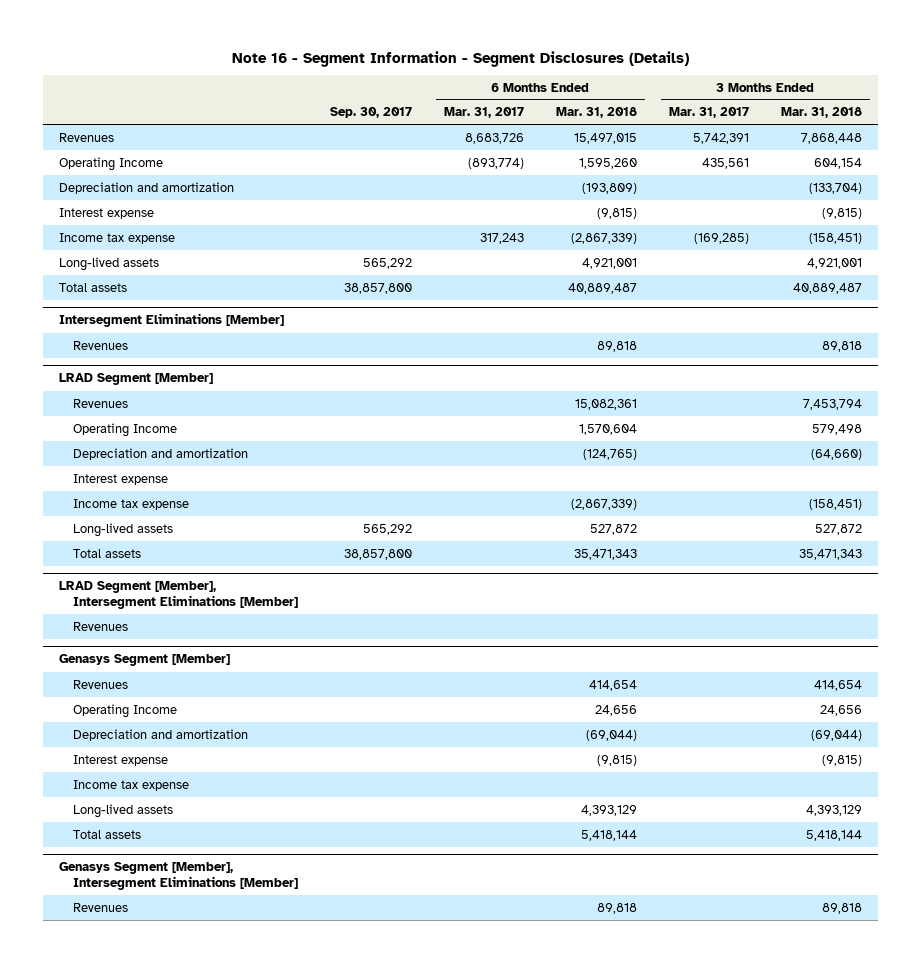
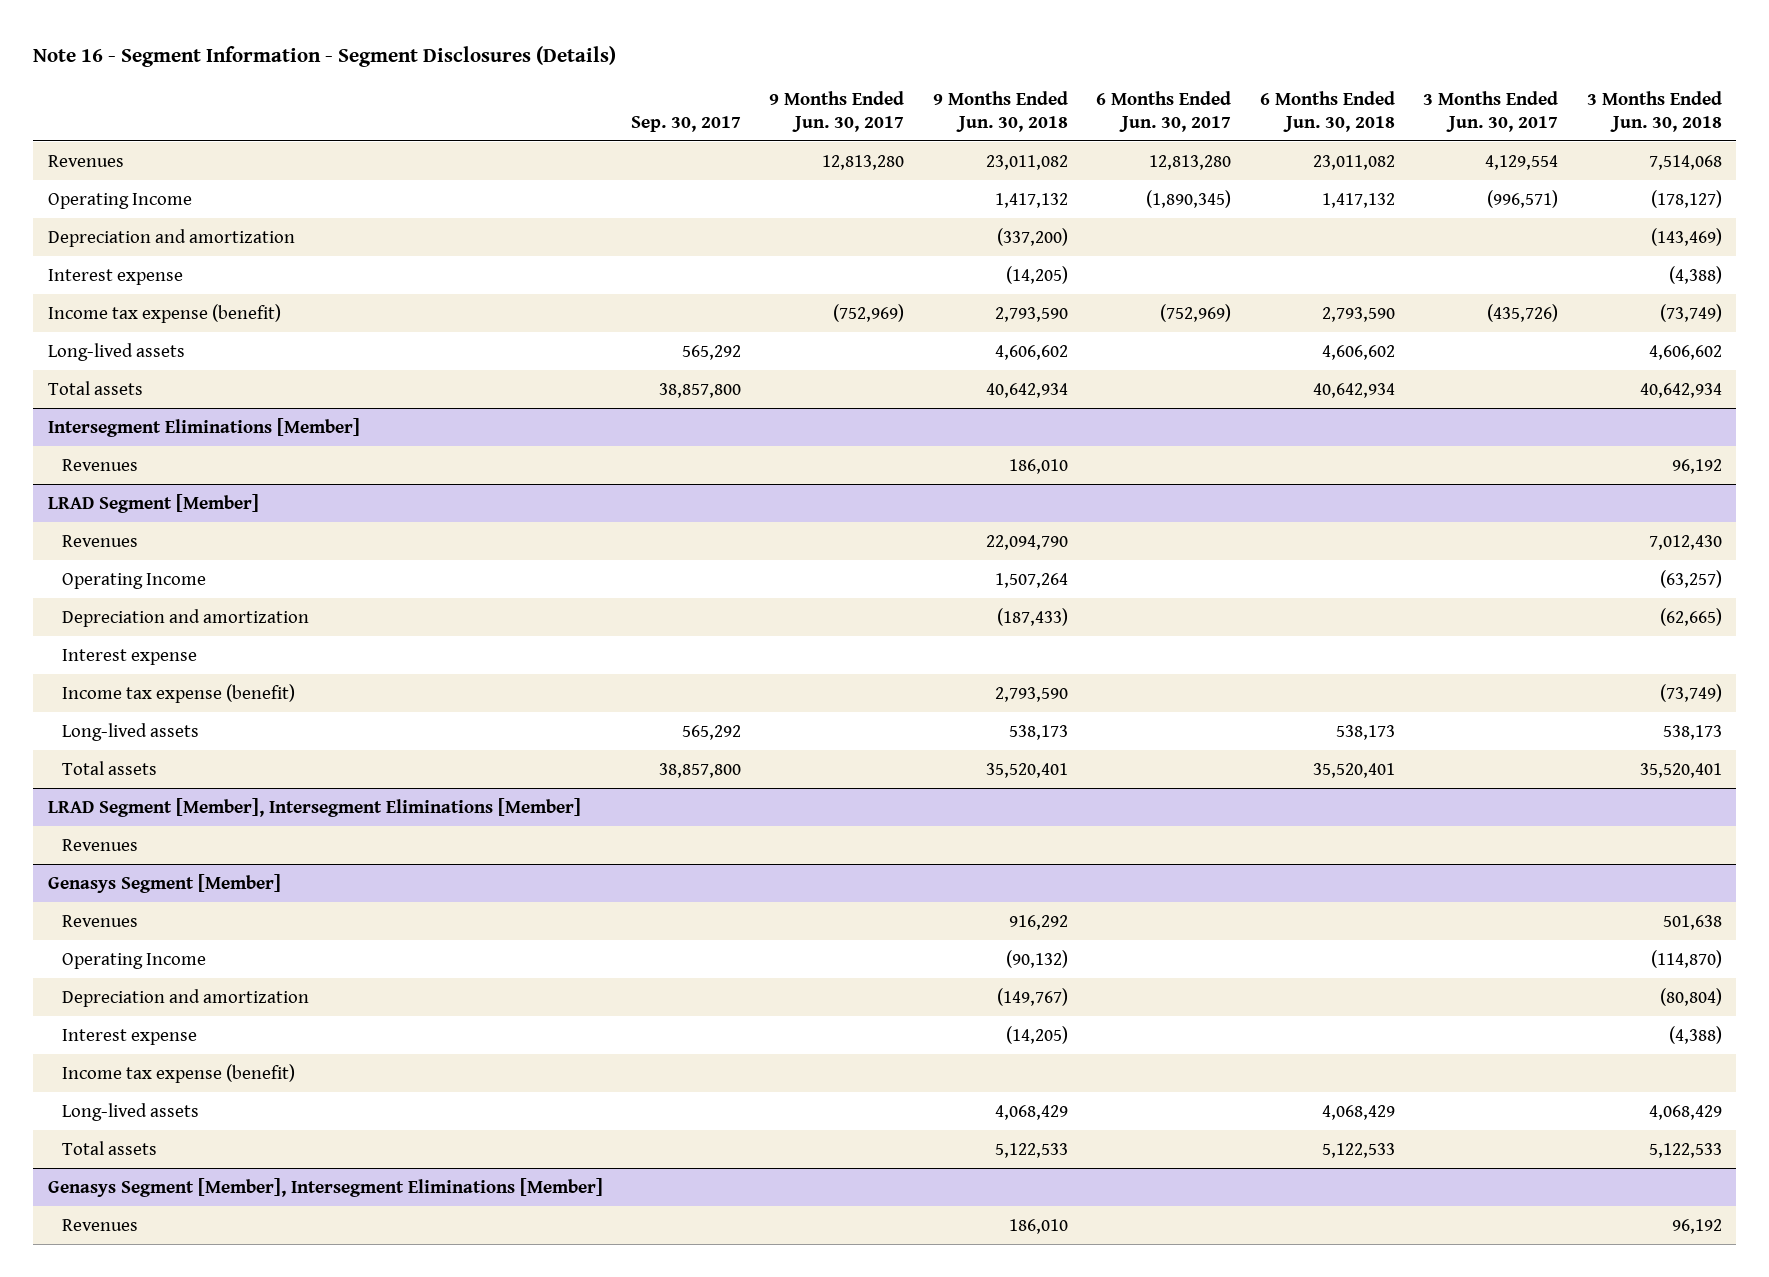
- | Sep. 30, 2017 | 6 Months Ended Mar. 31, 2017 | 6 Months Ended Mar. 31, 2018 | 3 Months Ended Mar. 31, 2017 | 3 Months Ended Mar. 31, 2018
+ | Sep. 30, 2017 | 9 Months Ended Jun. 30, 2017 | 9 Months Ended Jun. 30, 2018 | 6 Months Ended Jun. 30, 2017 | 6 Months Ended Jun. 30, 2018 | 3 Months Ended Jun. 30, 2017 | 3 Months Ended Jun. 30, 2018
- Income tax expense | | 317,243 | (2,867,339) | (169,285) | (158,451)
+ Income tax expense (benefit) | | (752,969) | 2,793,590 | (752,969) | 2,793,590 | (435,726) | (73,749)
@ LRAD Segment [Member]
- Income tax expense | | | (2,867,339) | | (158,451)
+ Income tax expense (benefit) | | | 2,793,590 | | | | (73,749)
@ Genasys Segment [Member]
- Income tax expense
+ Income tax expense (benefit)

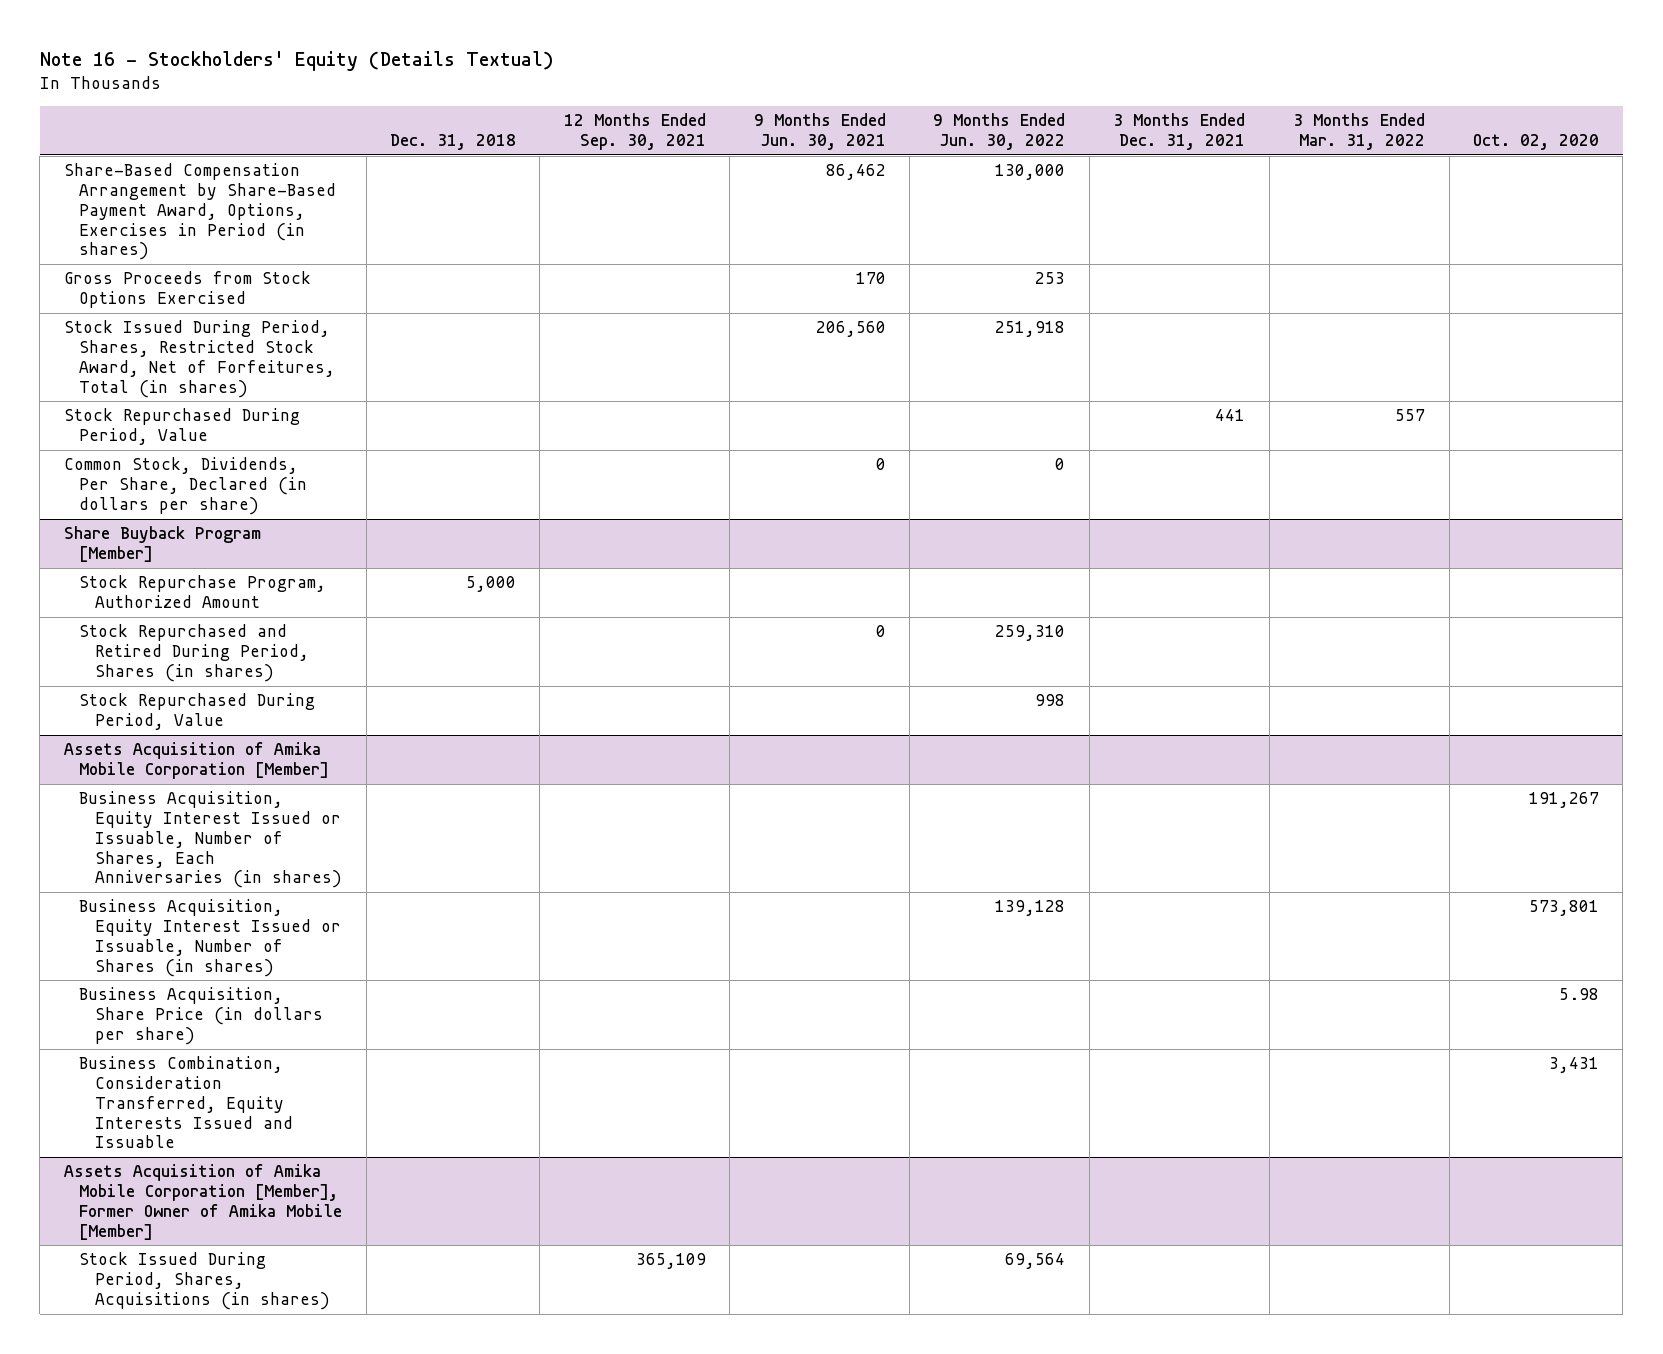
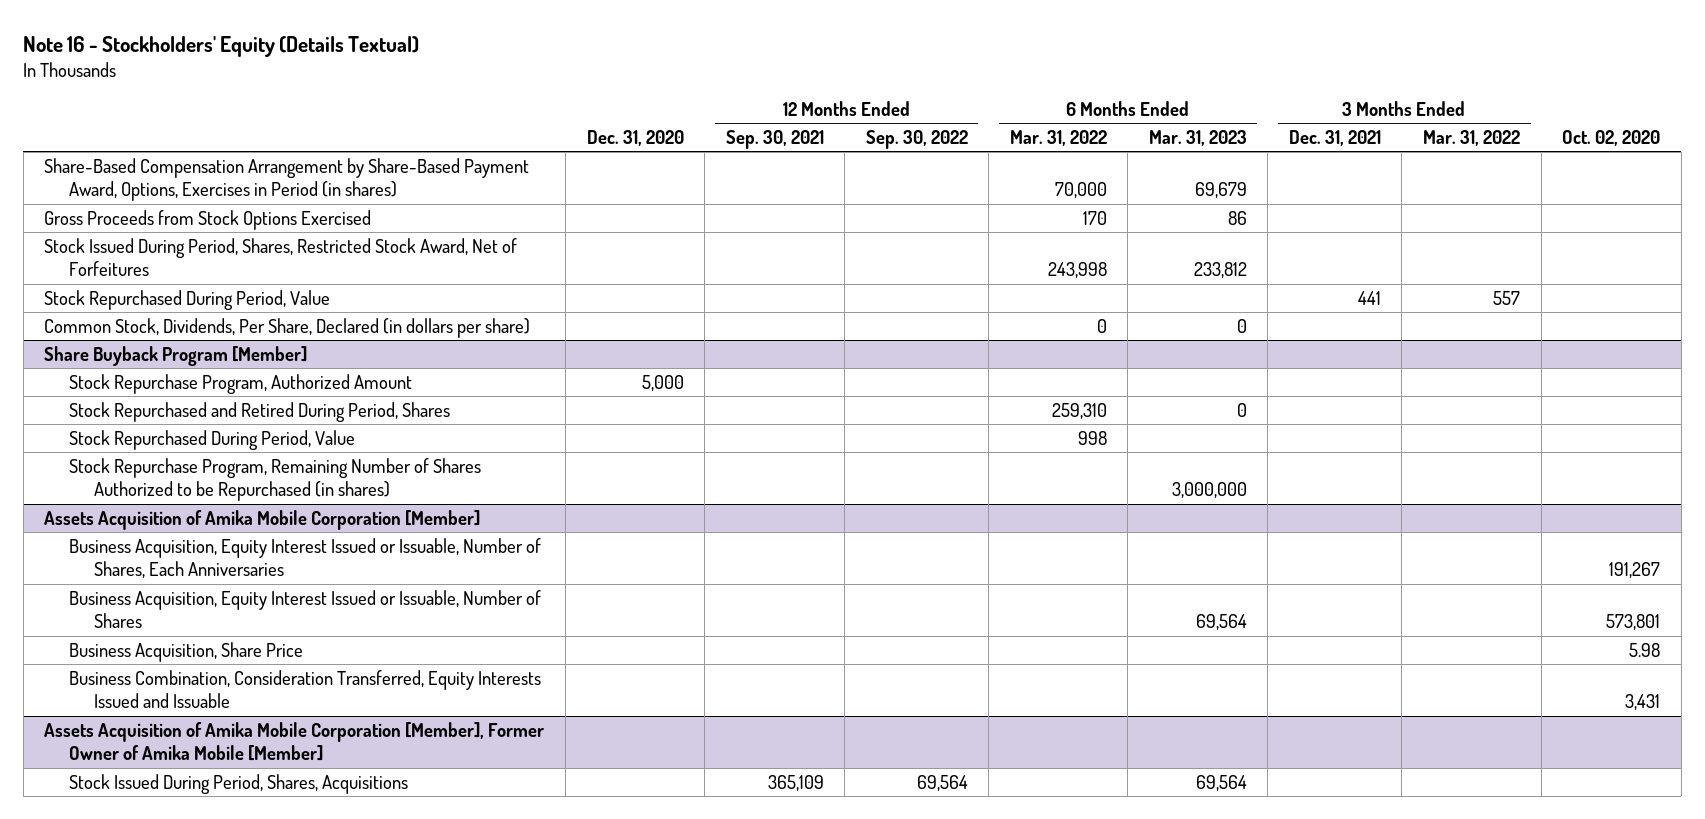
- | Dec. 31, 2018 | 12 Months Ended Sep. 30, 2021 | 9 Months Ended Jun. 30, 2021 | 9 Months Ended Jun. 30, 2022 | 3 Months Ended Dec. 31, 2021 | 3 Months Ended Mar. 31, 2022 | Oct. 02, 2020
+ | Dec. 31, 2020 | 12 Months Ended Sep. 30, 2021 | 12 Months Ended Sep. 30, 2022 | 6 Months Ended Mar. 31, 2022 | 6 Months Ended Mar. 31, 2023 | 3 Months Ended Dec. 31, 2021 | 3 Months Ended Mar. 31, 2022 | Oct. 02, 2020
- Stock Issued During Period, Shares, Restricted Stock Award, Net of Forfeitures, Total (in shares) | | | 206,560 | 251,918 | | |
+ Stock Issued During Period, Shares, Restricted Stock Award, Net of Forfeitures | | | | 243,998 | 233,812 | | |
@ Share Buyback Program [Member]
- Stock Repurchased and Retired During Period, Shares (in shares) | | | 0 | 259,310 | | |
+ Stock Repurchased and Retired During Period, Shares | | | | 259,310 | 0 | | |
+ Stock Repurchase Program, Remaining Number of Shares Authorized to be Repurchased (in shares) | | | | | 3,000,000 | | |
@ Assets Acquisition of Amika Mobile Corporation [Member]
- Business Acquisition, Equity Interest Issued or Issuable, Number of Shares, Each Anniversaries (in shares) | | | | | | | 191,267
- Business Acquisition, Equity Interest Issued or Issuable, Number of Shares (in shares) | | | | 139,128 | | | 573,801
- Business Acquisition, Share Price (in dollars per share) | | | | | | | 5.98
+ Business Acquisition, Equity Interest Issued or Issuable, Number of Shares, Each Anniversaries | | | | | | | | 191,267
+ Business Acquisition, Equity Interest Issued or Issuable, Number of Shares | | | | | 69,564 | | | 573,801
+ Business Acquisition, Share Price | | | | | | | | 5.98
@ Assets Acquisition of Amika Mobile Corporation [Member], Former Owner of Amika Mobile [Member]
- Stock Issued During Period, Shares, Acquisitions (in shares) | | 365,109 | | 69,564 | | |
+ Stock Issued During Period, Shares, Acquisitions | | 365,109 | 69,564 | | 69,564 | | |

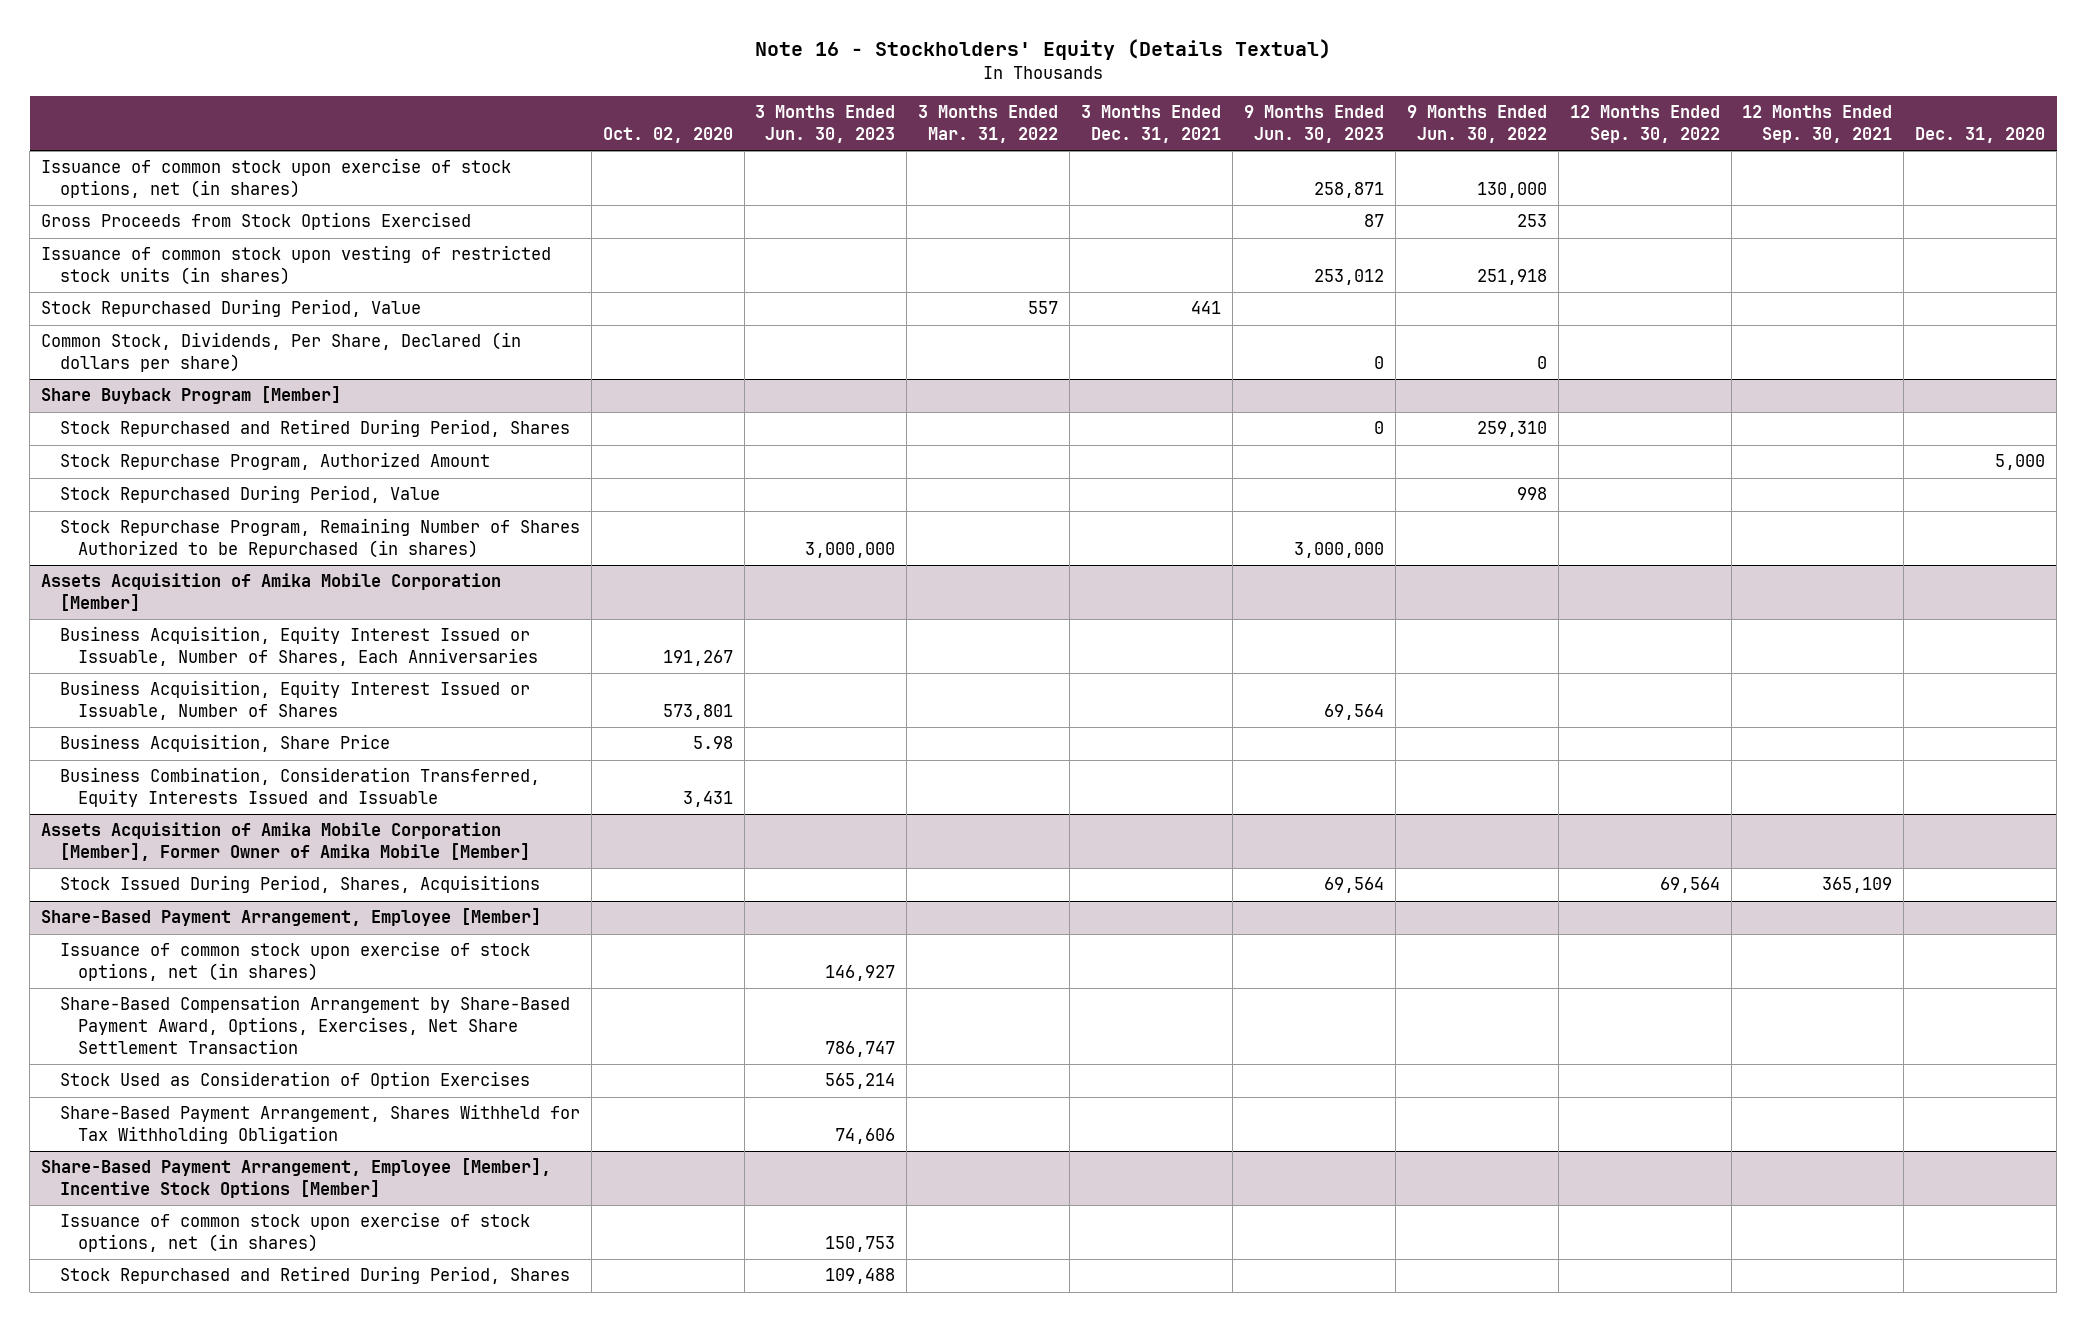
- | Dec. 31, 2020 | 12 Months Ended Sep. 30, 2021 | 12 Months Ended Sep. 30, 2022 | 6 Months Ended Mar. 31, 2022 | 6 Months Ended Mar. 31, 2023 | 3 Months Ended Dec. 31, 2021 | 3 Months Ended Mar. 31, 2022 | Oct. 02, 2020
+ | Oct. 02, 2020 | 3 Months Ended Jun. 30, 2023 | 3 Months Ended Mar. 31, 2022 | 3 Months Ended Dec. 31, 2021 | 9 Months Ended Jun. 30, 2023 | 9 Months Ended Jun. 30, 2022 | 12 Months Ended Sep. 30, 2022 | 12 Months Ended Sep. 30, 2021 | Dec. 31, 2020
- Share-Based Compensation Arrangement by Share-Based Payment Award, Options, Exercises in Period (in shares) | | | | 70,000 | 69,679 | | |
+ Issuance of common stock upon exercise of stock options, net (in shares) | | | | | 258,871 | 130,000 | | |
- Stock Issued During Period, Shares, Restricted Stock Award, Net of Forfeitures | | | | 243,998 | 233,812 | | |
+ Issuance of common stock upon vesting of restricted stock units (in shares) | | | | | 253,012 | 251,918 | | |
@ Share Buyback Program [Member]
moved down: Stock Repurchase Program, Authorized Amount | | | | | | | | | 5,000
+ Share-Based Payment Arrangement, Employee [Member]
+ Issuance of common stock upon exercise of stock options, net (in shares) | | 146,927 | | | | | | |
+ Share-Based Compensation Arrangement by Share-Based Payment Award, Options, Exercises, Net Share Settlement Transaction | | 786,747 | | | | | | |
+ Stock Used as Consideration of Option Exercises | | 565,214 | | | | | | |
+ Share-Based Payment Arrangement, Shares Withheld for Tax Withholding Obligation | | 74,606 | | | | | | |
+ Share-Based Payment Arrangement, Employee [Member], Incentive Stock Options [Member]
+ Issuance of common stock upon exercise of stock options, net (in shares) | | 150,753 | | | | | | |
+ Stock Repurchased and Retired During Period, Shares | | 109,488 | | | | | | |

